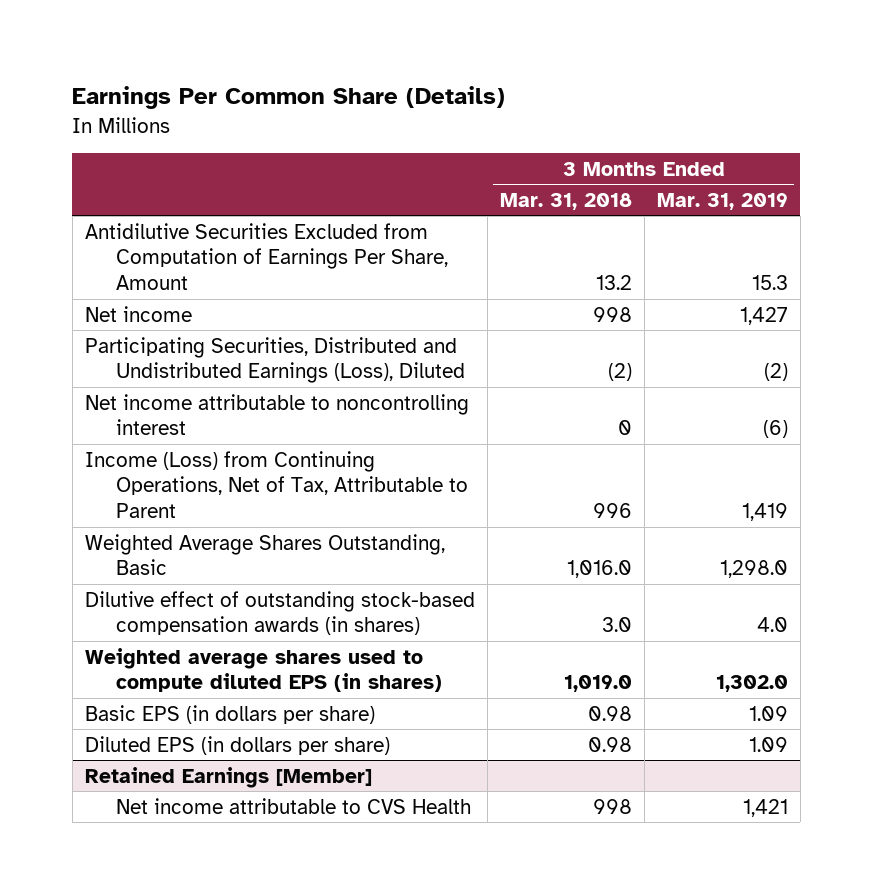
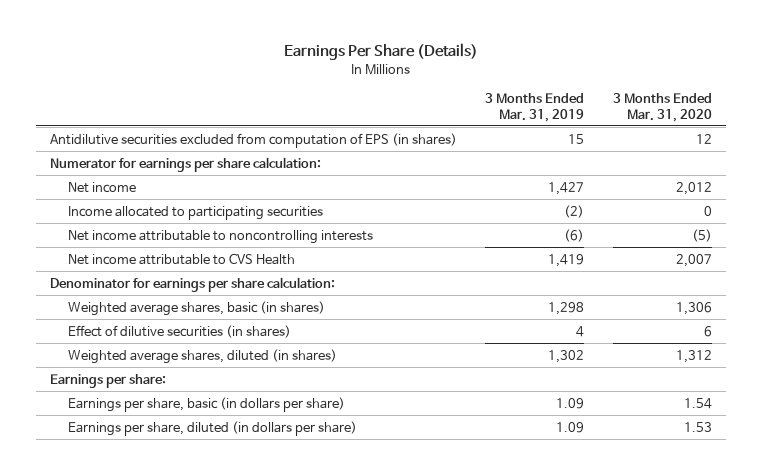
- Earnings Per Common Share (Details)
+ Earnings Per Share (Details)
- | 3 Months Ended Mar. 31, 2018 | 3 Months Ended Mar. 31, 2019
+ | 3 Months Ended Mar. 31, 2019 | 3 Months Ended Mar. 31, 2020
- Antidilutive Securities Excluded from Computation of Earnings Per Share, Amount | 13.2 | 15.3
+ Antidilutive securities excluded from computation of EPS (in shares) | 15 | 12
+ Numerator for earnings per share calculation:
- Participating Securities, Distributed and Undistributed Earnings (Loss), Diluted | (2) | (2)
- Net income attributable to noncontrolling interest | 0 | (6)
- Income (Loss) from Continuing Operations, Net of Tax, Attributable to Parent | 996 | 1,419
- Weighted Average Shares Outstanding, Basic | 1,016.0 | 1,298.0
- Dilutive effect of outstanding stock-based compensation awards (in shares) | 3.0 | 4.0
- Weighted average shares used to compute diluted EPS (in shares) | 1,019.0 | 1,302.0
- Basic EPS (in dollars per share) | 0.98 | 1.09
- Diluted EPS (in dollars per share) | 0.98 | 1.09
- Retained Earnings [Member]
- Net income attributable to CVS Health | 998 | 1,421
+ Income allocated to participating securities | (2) | 0
+ Net income attributable to noncontrolling interests | (6) | (5)
+ Net income attributable to CVS Health | 1,419 | 2,007
+ Denominator for earnings per share calculation:
+ Weighted average shares, basic (in shares) | 1,298 | 1,306
+ Effect of dilutive securities (in shares) | 4 | 6
+ Weighted average shares, diluted (in shares) | 1,302 | 1,312
+ Earnings per share:
+ Earnings per share, basic (in dollars per share) | 1.09 | 1.54
+ Earnings per share, diluted (in dollars per share) | 1.09 | 1.53

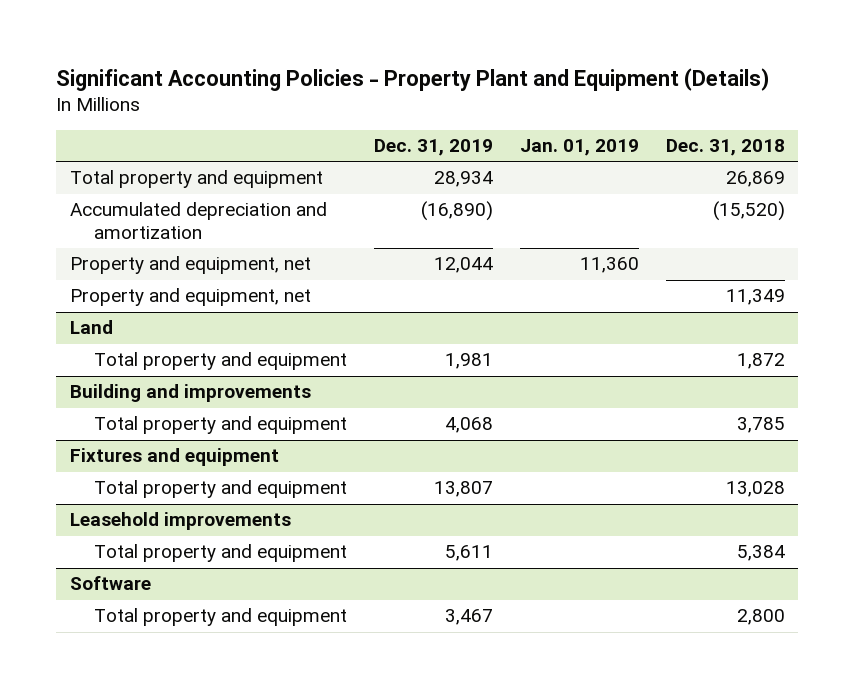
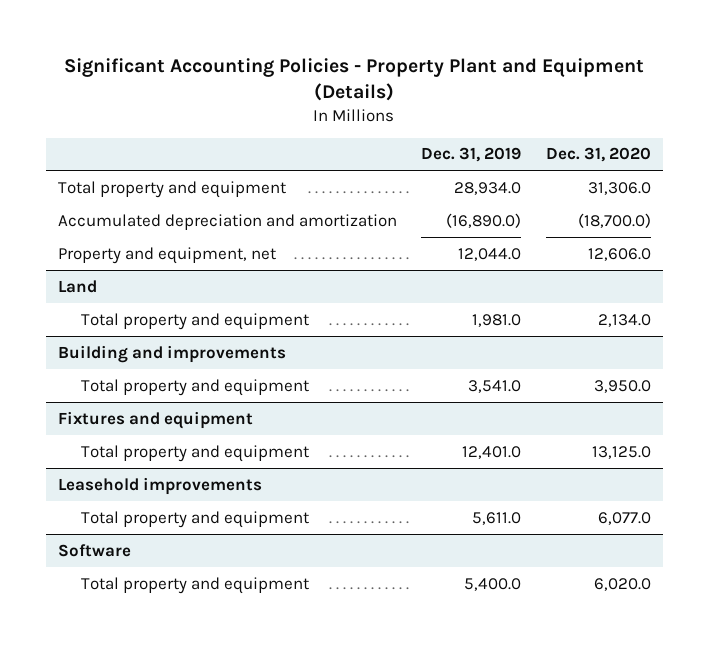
- | Dec. 31, 2019 | Jan. 01, 2019 | Dec. 31, 2018
+ | Dec. 31, 2019 | Dec. 31, 2020
- Total property and equipment | 28,934 | | 26,869
- Accumulated depreciation and amortization | (16,890) | | (15,520)
- Property and equipment, net | 12,044 | 11,360 |
- Property and equipment, net | | | 11,349
+ Total property and equipment | 28,934.0 | 31,306.0
+ Accumulated depreciation and amortization | (16,890.0) | (18,700.0)
+ Property and equipment, net | 12,044.0 | 12,606.0
@ Land
- Total property and equipment | 1,981 | | 1,872
+ Total property and equipment | 1,981.0 | 2,134.0
@ Building and improvements
- Total property and equipment | 4,068 | | 3,785
+ Total property and equipment | 3,541.0 | 3,950.0
@ Fixtures and equipment
- Total property and equipment | 13,807 | | 13,028
+ Total property and equipment | 12,401.0 | 13,125.0
@ Leasehold improvements
- Total property and equipment | 5,611 | | 5,384
+ Total property and equipment | 5,611.0 | 6,077.0
@ Software
- Total property and equipment | 3,467 | | 2,800
+ Total property and equipment | 5,400.0 | 6,020.0

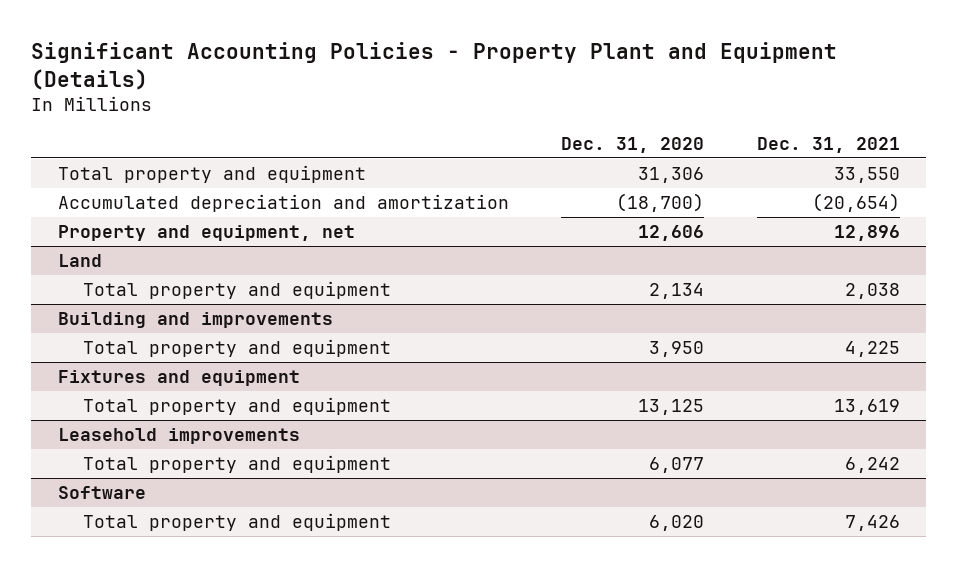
- | Dec. 31, 2019 | Dec. 31, 2020
+ | Dec. 31, 2020 | Dec. 31, 2021
- Total property and equipment | 28,934.0 | 31,306.0
- Accumulated depreciation and amortization | (16,890.0) | (18,700.0)
- Property and equipment, net | 12,044.0 | 12,606.0
+ Total property and equipment | 31,306 | 33,550
+ Accumulated depreciation and amortization | (18,700) | (20,654)
+ Property and equipment, net | 12,606 | 12,896
@ Land
- Total property and equipment | 1,981.0 | 2,134.0
+ Total property and equipment | 2,134 | 2,038
@ Building and improvements
- Total property and equipment | 3,541.0 | 3,950.0
+ Total property and equipment | 3,950 | 4,225
@ Fixtures and equipment
- Total property and equipment | 12,401.0 | 13,125.0
+ Total property and equipment | 13,125 | 13,619
@ Leasehold improvements
- Total property and equipment | 5,611.0 | 6,077.0
+ Total property and equipment | 6,077 | 6,242
@ Software
- Total property and equipment | 5,400.0 | 6,020.0
+ Total property and equipment | 6,020 | 7,426

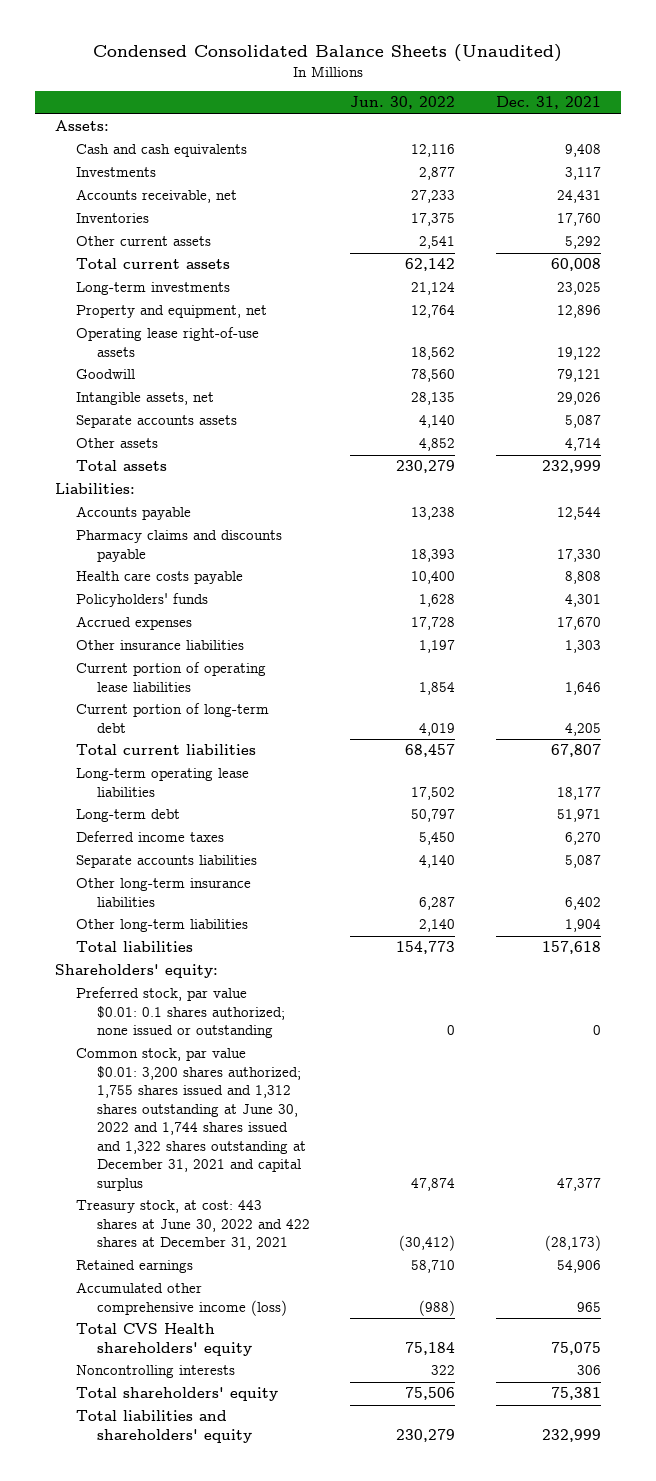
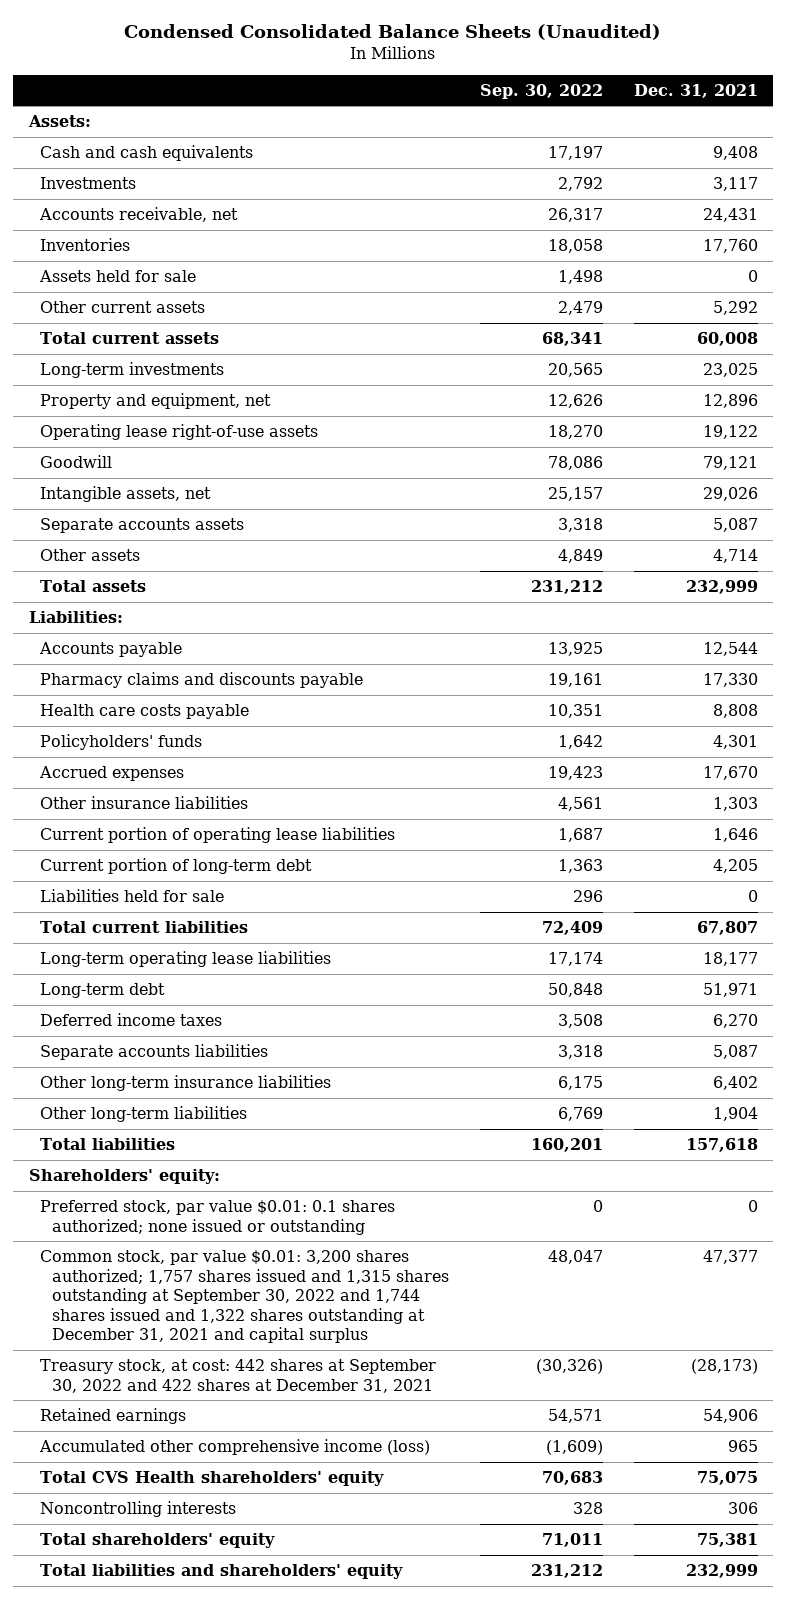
- | Jun. 30, 2022 | Dec. 31, 2021
+ | Sep. 30, 2022 | Dec. 31, 2021
+ Assets held for sale | 1,498 | 0
+ Liabilities held for sale | 296 | 0
- Common stock, par value $0.01: 3,200 shares authorized; 1,755 shares issued and 1,312 shares outstanding at June 30, 2022 and 1,744 shares issued and 1,322 shares outstanding at December 31, 2021 and capital surplus | 47,874 | 47,377
- Treasury stock, at cost: 443 shares at June 30, 2022 and 422 shares at December 31, 2021 | (30,412) | (28,173)
+ Common stock, par value $0.01: 3,200 shares authorized; 1,757 shares issued and 1,315 shares outstanding at September 30, 2022 and 1,744 shares issued and 1,322 shares outstanding at December 31, 2021 and capital surplus | 48,047 | 47,377
+ Treasury stock, at cost: 442 shares at September 30, 2022 and 422 shares at December 31, 2021 | (30,326) | (28,173)

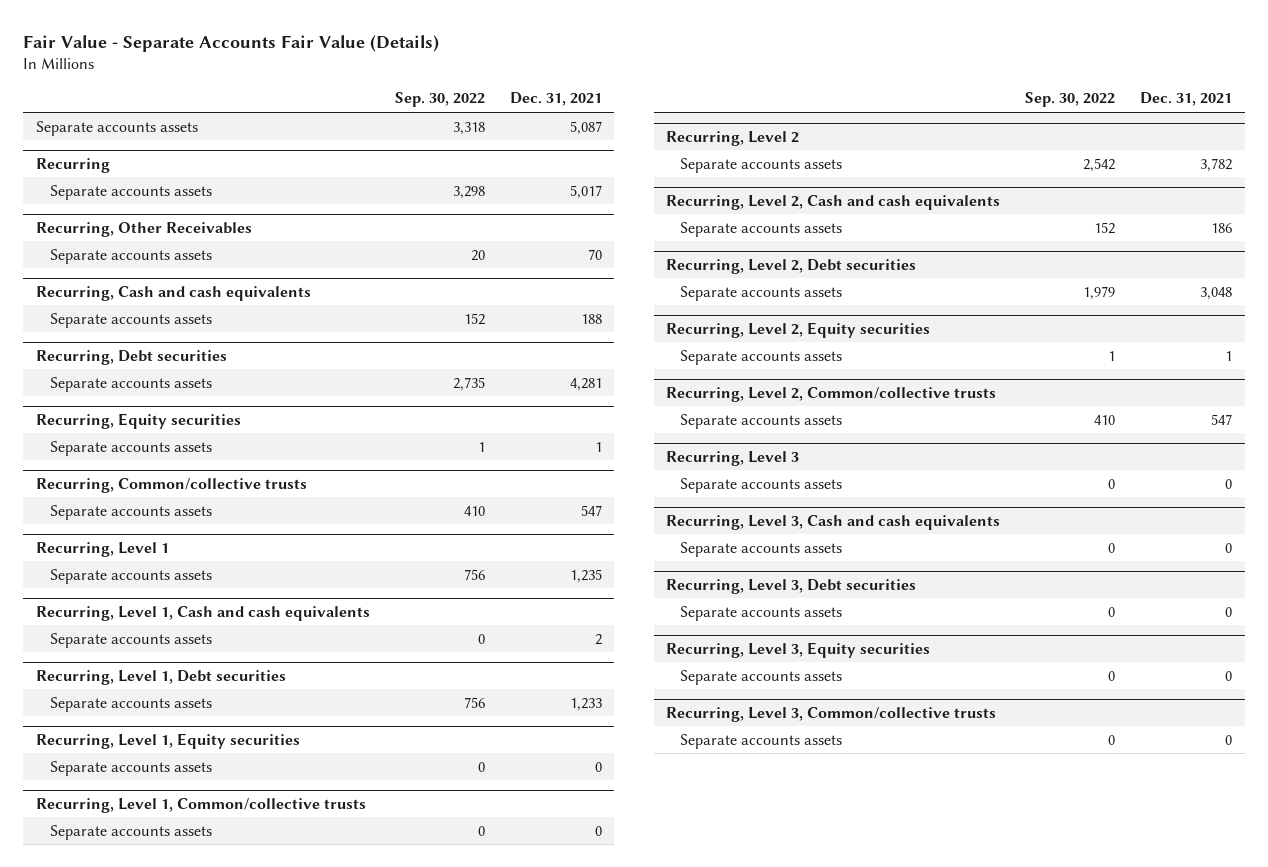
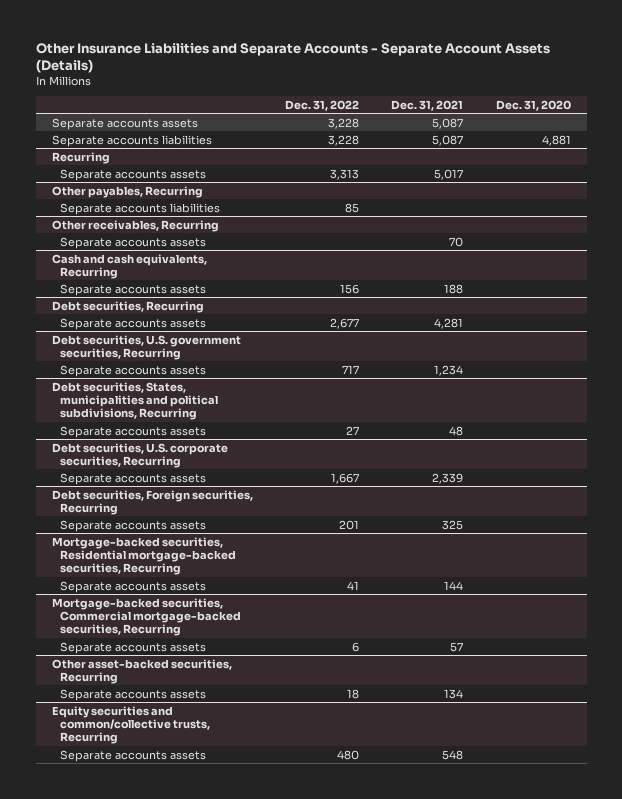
- Fair Value - Separate Accounts Fair Value (Details)
+ Other Insurance Liabilities and Separate Accounts - Separate Account Assets (Details)
- | Sep. 30, 2022 | Dec. 31, 2021
+ | Dec. 31, 2022 | Dec. 31, 2021 | Dec. 31, 2020
+ Separate accounts liabilities | 3,228 | 5,087 | 4,881
- Recurring, Other Receivables
+ Other payables, Recurring
+ Separate accounts liabilities | 85 | |
+ Other receivables, Recurring
- Recurring, Cash and cash equivalents
+ Cash and cash equivalents, Recurring
- Recurring, Debt securities
+ Debt securities, Recurring
- Recurring, Equity securities
- Separate accounts assets | 1 | 1
- Recurring, Common/collective trusts
- Separate accounts assets | 410 | 547
- Recurring, Level 1
- Separate accounts assets | 756 | 1,235
- Recurring, Level 1, Cash and cash equivalents
- Separate accounts assets | 0 | 2
- Recurring, Level 1, Debt securities
- Separate accounts assets | 756 | 1,233
- Recurring, Level 1, Equity securities
- Separate accounts assets | 0 | 0
- Recurring, Level 1, Common/collective trusts
- Separate accounts assets | 0 | 0
- Recurring, Level 2
- Separate accounts assets | 2,542 | 3,782
- Recurring, Level 2, Cash and cash equivalents
- Separate accounts assets | 152 | 186
- Recurring, Level 2, Debt securities
- Separate accounts assets | 1,979 | 3,048
- Recurring, Level 2, Equity securities
- Separate accounts assets | 1 | 1
- Recurring, Level 2, Common/collective trusts
- Separate accounts assets | 410 | 547
- Recurring, Level 3
- Separate accounts assets | 0 | 0
- Recurring, Level 3, Cash and cash equivalents
- Separate accounts assets | 0 | 0
- Recurring, Level 3, Debt securities
- Separate accounts assets | 0 | 0
- Recurring, Level 3, Equity securities
- Separate accounts assets | 0 | 0
- Recurring, Level 3, Common/collective trusts
- Separate accounts assets | 0 | 0
+ Debt securities, U.S. government securities, Recurring
+ Separate accounts assets | 717 | 1,234 |
+ Debt securities, States, municipalities and political subdivisions, Recurring
+ Separate accounts assets | 27 | 48 |
+ Debt securities, U.S. corporate securities, Recurring
+ Separate accounts assets | 1,667 | 2,339 |
+ Debt securities, Foreign securities, Recurring
+ Separate accounts assets | 201 | 325 |
+ Mortgage-backed securities, Residential mortgage-backed securities, Recurring
+ Separate accounts assets | 41 | 144 |
+ Mortgage-backed securities, Commercial mortgage-backed securities, Recurring
+ Separate accounts assets | 6 | 57 |
+ Other asset-backed securities, Recurring
+ Separate accounts assets | 18 | 134 |
+ Equity securities and common/collective trusts, Recurring
+ Separate accounts assets | 480 | 548 |

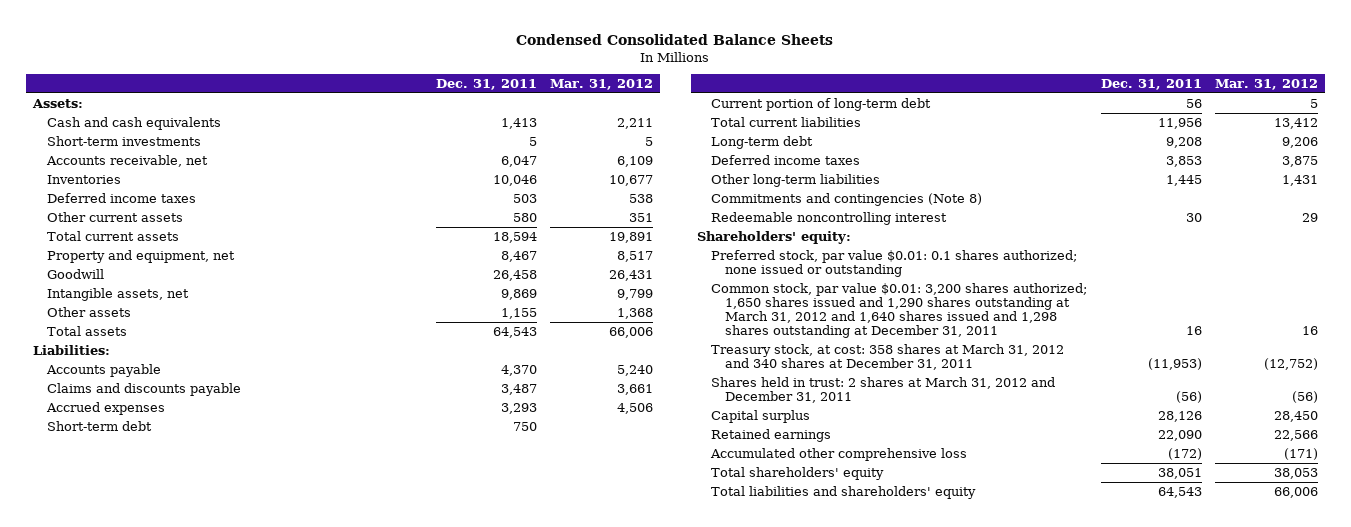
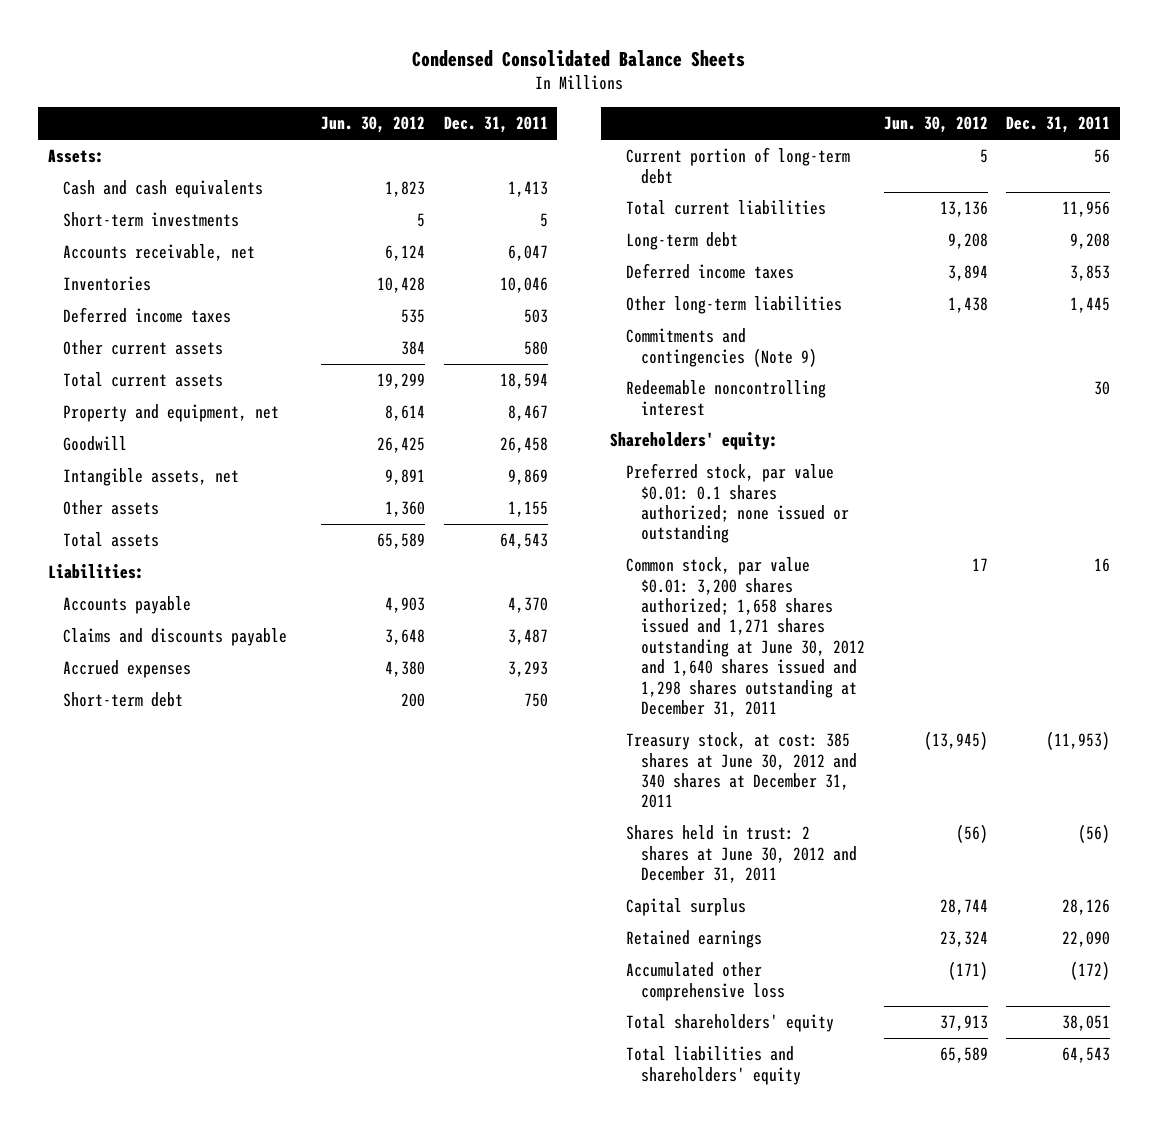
- | Dec. 31, 2011 | Mar. 31, 2012
+ | Jun. 30, 2012 | Dec. 31, 2011
- Commitments and contingencies (Note 8)
+ Commitments and contingencies (Note 9)
- Common stock, par value $0.01: 3,200 shares authorized; 1,650 shares issued and 1,290 shares outstanding at March 31, 2012 and 1,640 shares issued and 1,298 shares outstanding at December 31, 2011 | 16 | 16
- Treasury stock, at cost: 358 shares at March 31, 2012 and 340 shares at December 31, 2011 | (11,953) | (12,752)
- Shares held in trust: 2 shares at March 31, 2012 and December 31, 2011 | (56) | (56)
+ Common stock, par value $0.01: 3,200 shares authorized; 1,658 shares issued and 1,271 shares outstanding at June 30, 2012 and 1,640 shares issued and 1,298 shares outstanding at December 31, 2011 | 17 | 16
+ Treasury stock, at cost: 385 shares at June 30, 2012 and 340 shares at December 31, 2011 | (13,945) | (11,953)
+ Shares held in trust: 2 shares at June 30, 2012 and December 31, 2011 | (56) | (56)

